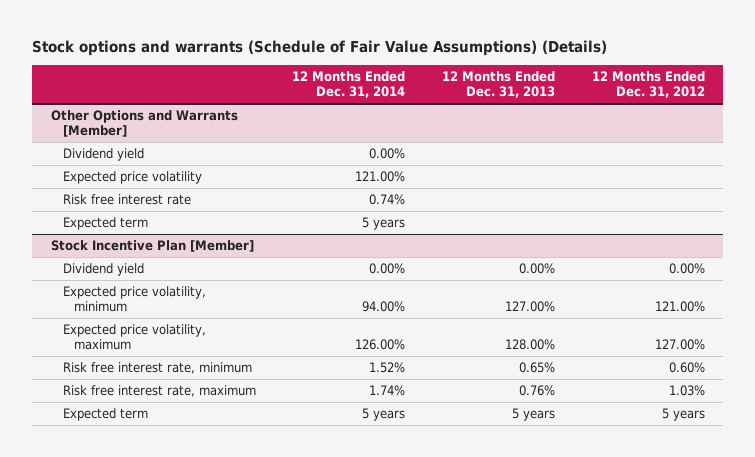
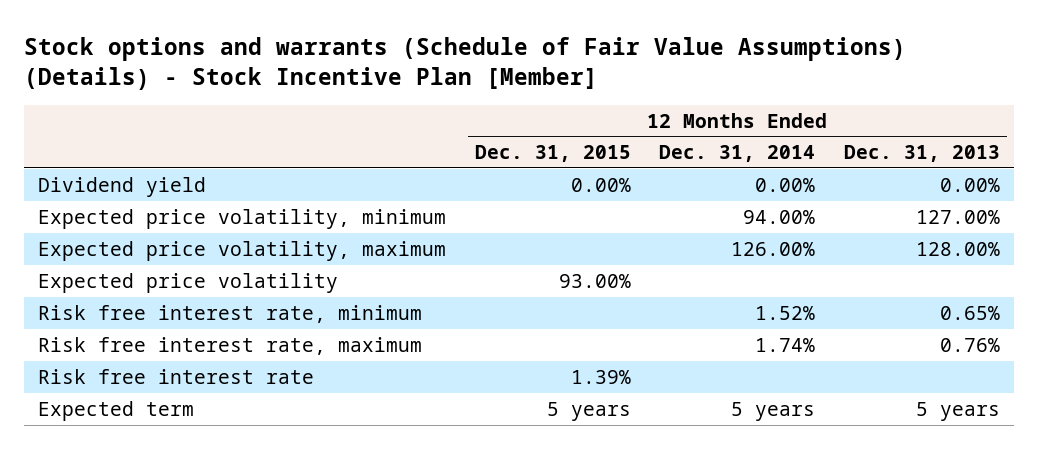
- Stock options and warrants (Schedule of Fair Value Assumptions) (Details)
+ Stock options and warrants (Schedule of Fair Value Assumptions) (Details) - Stock Incentive Plan [Member]
- | 12 Months Ended Dec. 31, 2014 | 12 Months Ended Dec. 31, 2013 | 12 Months Ended Dec. 31, 2012
+ | 12 Months Ended Dec. 31, 2015 | 12 Months Ended Dec. 31, 2014 | 12 Months Ended Dec. 31, 2013
- Other Options and Warrants [Member]
- Dividend yield | 0.00% | |
- Expected price volatility | 121.00% | |
- Risk free interest rate | 0.74% | |
- Expected term | 5 years | |
- Stock Incentive Plan [Member]
+ Expected price volatility | 93.00% | |
+ Risk free interest rate | 1.39% | |

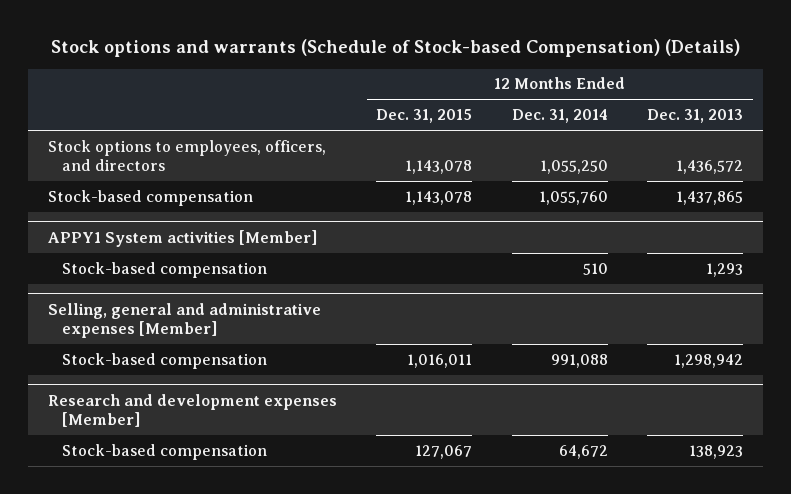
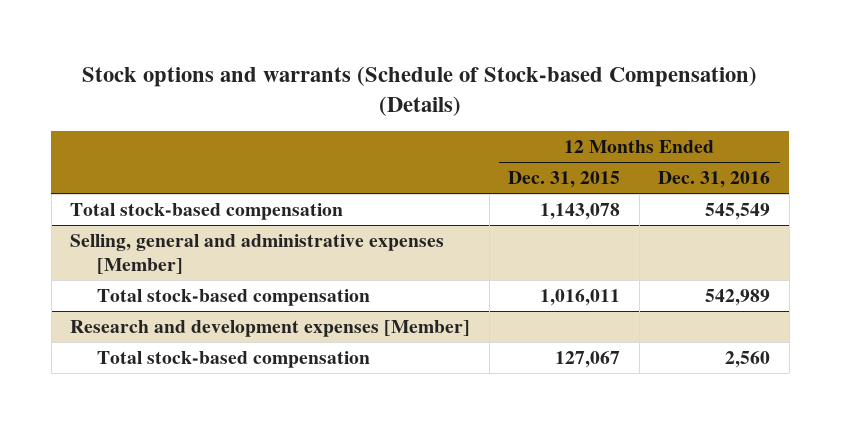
- | 12 Months Ended Dec. 31, 2015 | 12 Months Ended Dec. 31, 2014 | 12 Months Ended Dec. 31, 2013
+ | 12 Months Ended Dec. 31, 2015 | 12 Months Ended Dec. 31, 2016
- Stock options to employees, officers, and directors | 1,143,078 | 1,055,250 | 1,436,572
- Stock-based compensation | 1,143,078 | 1,055,760 | 1,437,865
- APPY1 System activities [Member]
- Stock-based compensation | | 510 | 1,293
+ Total stock-based compensation | 1,143,078 | 545,549
@ Selling, general and administrative expenses [Member]
- Stock-based compensation | 1,016,011 | 991,088 | 1,298,942
+ Total stock-based compensation | 1,016,011 | 542,989
@ Research and development expenses [Member]
- Stock-based compensation | 127,067 | 64,672 | 138,923
+ Total stock-based compensation | 127,067 | 2,560

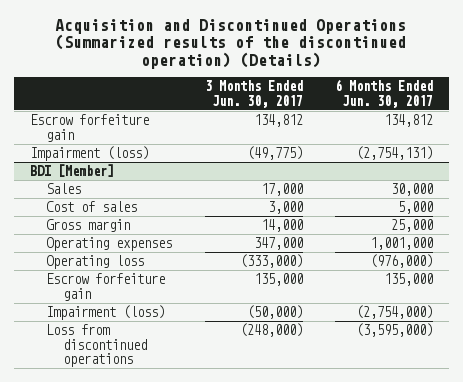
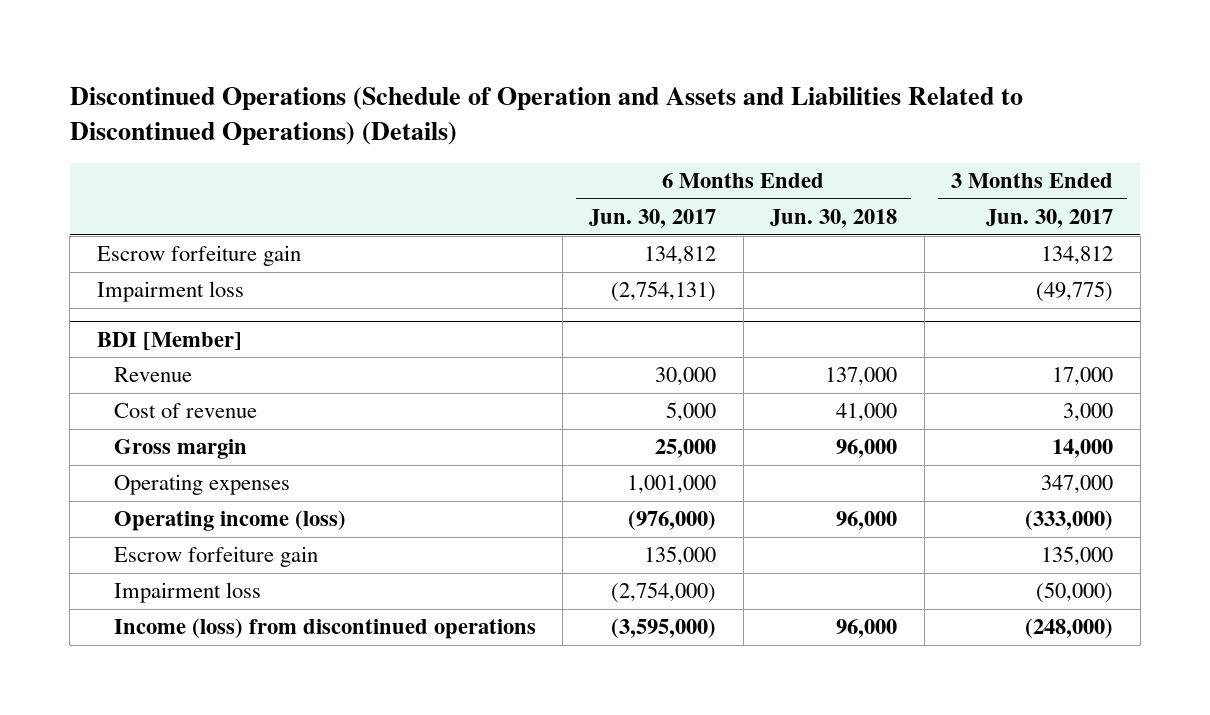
- Acquisition and Discontinued Operations (Summarized results of the discontinued operation) (Details)
+ Discontinued Operations (Schedule of Operation and Assets and Liabilities Related to Discontinued Operations) (Details)
- | 3 Months Ended Jun. 30, 2017 | 6 Months Ended Jun. 30, 2017
+ | 6 Months Ended Jun. 30, 2017 | 6 Months Ended Jun. 30, 2018 | 3 Months Ended Jun. 30, 2017
- Impairment (loss) | (49,775) | (2,754,131)
+ Impairment loss | (2,754,131) | | (49,775)
@ BDI [Member]
- Sales | 17,000 | 30,000
- Cost of sales | 3,000 | 5,000
+ Revenue | 30,000 | 137,000 | 17,000
+ Cost of revenue | 5,000 | 41,000 | 3,000
- Operating loss | (333,000) | (976,000)
+ Operating income (loss) | (976,000) | 96,000 | (333,000)
- Impairment (loss) | (50,000) | (2,754,000)
- Loss from discontinued operations | (248,000) | (3,595,000)
+ Impairment loss | (2,754,000) | | (50,000)
+ Income (loss) from discontinued operations | (3,595,000) | 96,000 | (248,000)

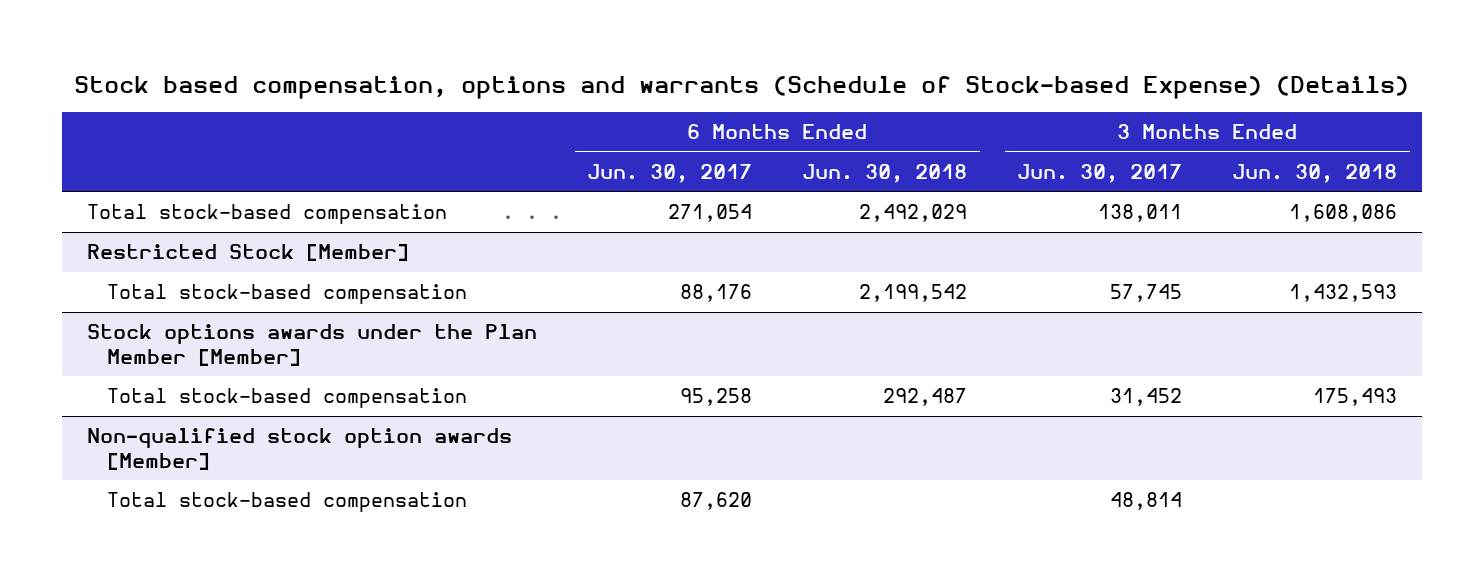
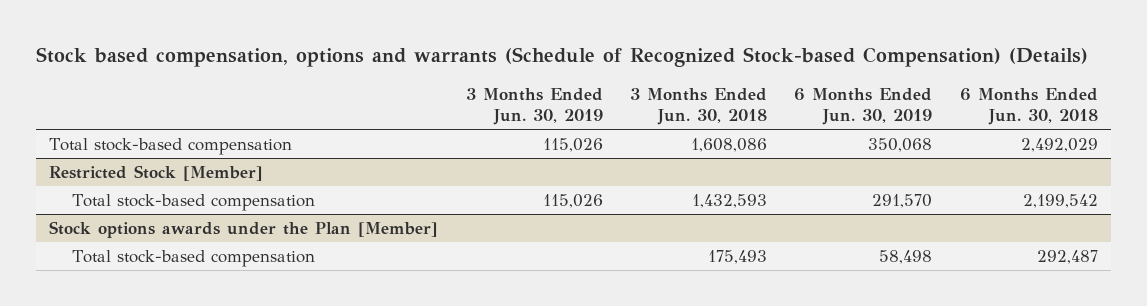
- Stock based compensation, options and warrants (Schedule of Stock-based Expense) (Details)
+ Stock based compensation, options and warrants (Schedule of Recognized Stock-based Compensation) (Details)
- | 6 Months Ended Jun. 30, 2017 | 6 Months Ended Jun. 30, 2018 | 3 Months Ended Jun. 30, 2017 | 3 Months Ended Jun. 30, 2018
+ | 3 Months Ended Jun. 30, 2019 | 3 Months Ended Jun. 30, 2018 | 6 Months Ended Jun. 30, 2019 | 6 Months Ended Jun. 30, 2018
- Stock options awards under the Plan Member [Member]
+ Stock options awards under the Plan [Member]
- Non-qualified stock option awards [Member]
- Total stock-based compensation | 87,620 | | 48,814 |

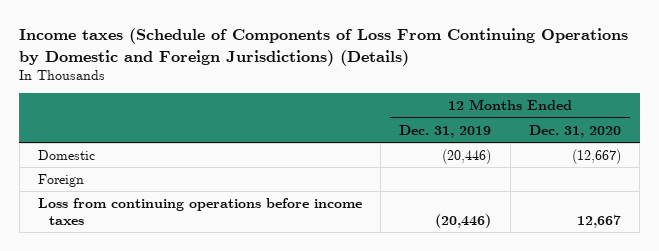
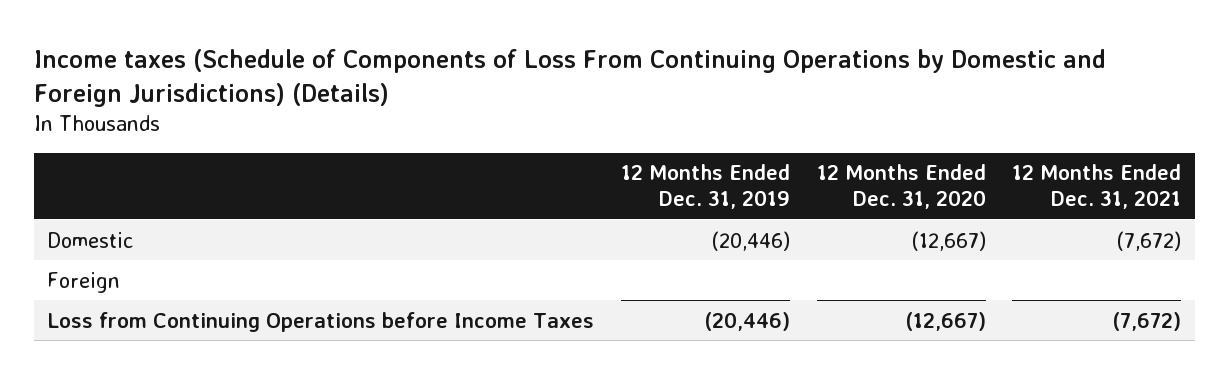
- | 12 Months Ended Dec. 31, 2019 | 12 Months Ended Dec. 31, 2020
+ | 12 Months Ended Dec. 31, 2019 | 12 Months Ended Dec. 31, 2020 | 12 Months Ended Dec. 31, 2021
- Loss from continuing operations before income taxes | (20,446) | 12,667
+ Loss from Continuing Operations before Income Taxes | (20,446) | (12,667) | (7,672)

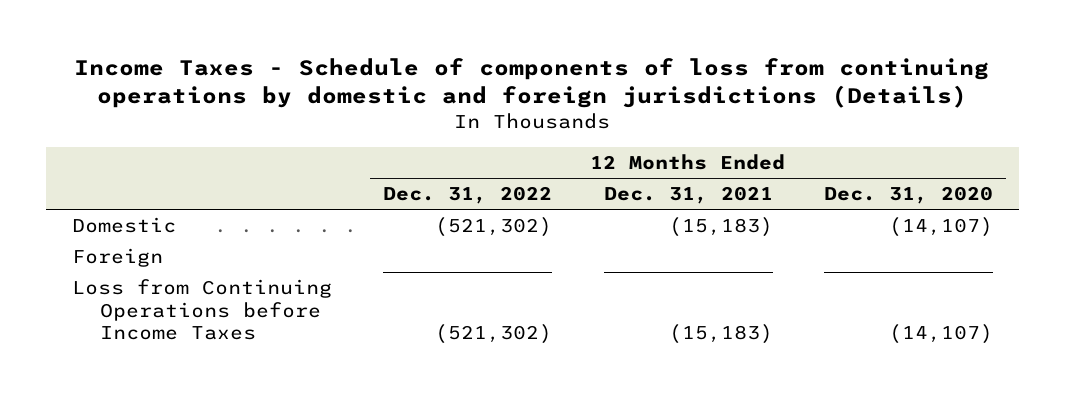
- Income taxes (Schedule of Components of Loss From Continuing Operations by Domestic and Foreign Jurisdictions) (Details)
+ Income Taxes - Schedule of components of loss from continuing operations by domestic and foreign jurisdictions (Details)
- | 12 Months Ended Dec. 31, 2019 | 12 Months Ended Dec. 31, 2020 | 12 Months Ended Dec. 31, 2021
+ | 12 Months Ended Dec. 31, 2022 | 12 Months Ended Dec. 31, 2021 | 12 Months Ended Dec. 31, 2020
- Domestic | (20,446) | (12,667) | (7,672)
+ Domestic | (521,302) | (15,183) | (14,107)
- Loss from Continuing Operations before Income Taxes | (20,446) | (12,667) | (7,672)
+ Loss from Continuing Operations before Income Taxes | (521,302) | (15,183) | (14,107)

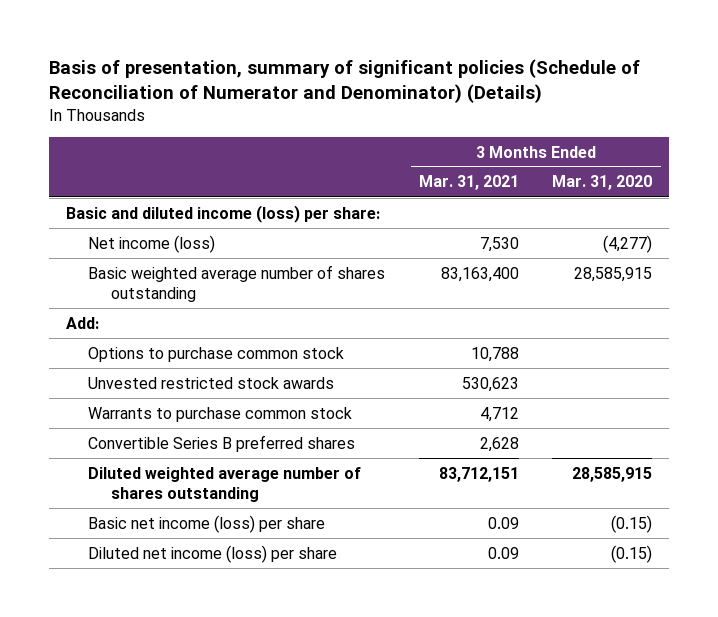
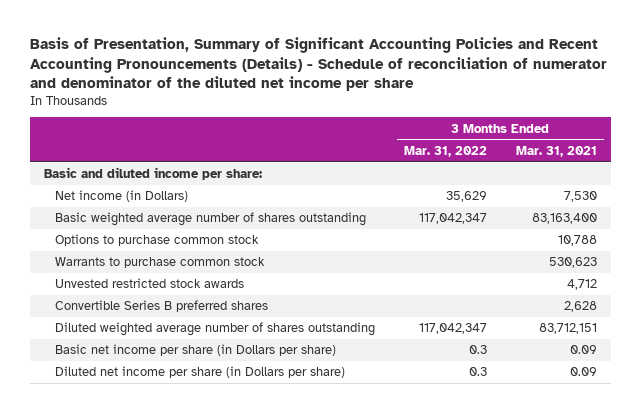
- Basis of presentation, summary of significant policies (Schedule of Reconciliation of Numerator and Denominator) (Details)
+ Basis of Presentation, Summary of Significant Accounting Policies and Recent Accounting Pronouncements (Details) - Schedule of reconciliation of numerator and denominator of the diluted net income per share
- | 3 Months Ended Mar. 31, 2021 | 3 Months Ended Mar. 31, 2020
+ | 3 Months Ended Mar. 31, 2022 | 3 Months Ended Mar. 31, 2021
- Basic and diluted income (loss) per share:
- Net income (loss) | 7,530 | (4,277)
+ Basic and diluted income per share:
+ Net income (in Dollars) | 35,629 | 7,530
- Add:
- Unvested restricted stock awards | 530,623 |
- Warrants to purchase common stock | 4,712 |
+ Warrants to purchase common stock | | 530,623
+ Unvested restricted stock awards | | 4,712
- Basic net income (loss) per share | 0.09 | (0.15)
- Diluted net income (loss) per share | 0.09 | (0.15)
+ Basic net income per share (in Dollars per share) | 0.3 | 0.09
+ Diluted net income per share (in Dollars per share) | 0.3 | 0.09

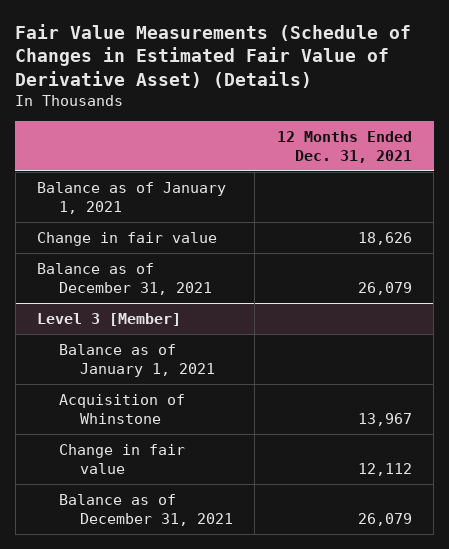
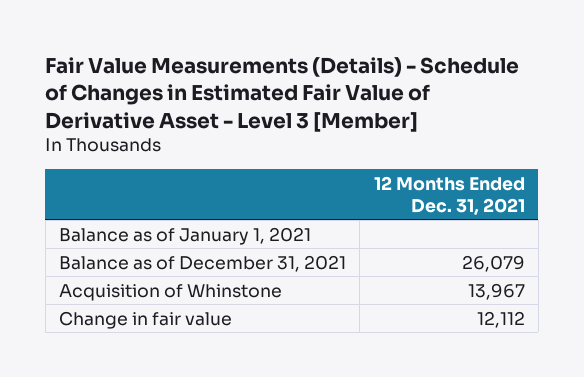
- Fair Value Measurements (Schedule of Changes in Estimated Fair Value of Derivative Asset) (Details)
+ Fair Value Measurements (Details) - Schedule of Changes in Estimated Fair Value of Derivative Asset - Level 3 [Member]
- Change in fair value | 18,626
- Level 3 [Member]
- Balance as of January 1, 2021
- Balance as of December 31, 2021 | 26,079

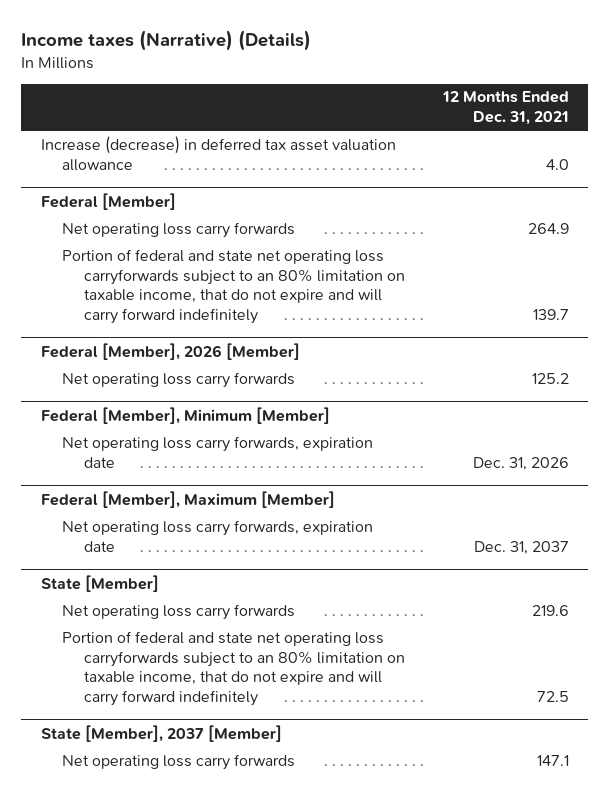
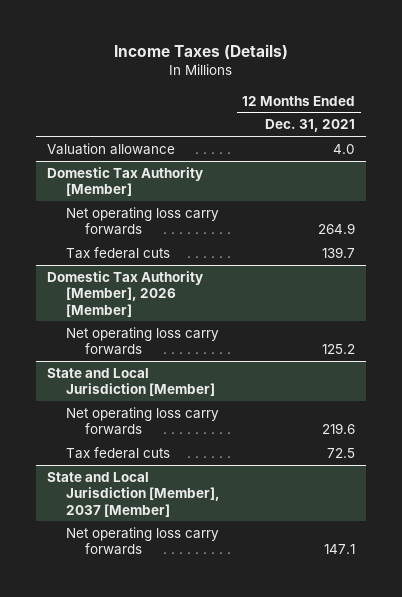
- Income taxes (Narrative) (Details)
+ Income Taxes (Details)
- Increase (decrease) in deferred tax asset valuation allowance | 4.0
- Federal [Member]
+ Valuation allowance | 4.0
+ Domestic Tax Authority [Member]
- Portion of federal and state net operating loss carryforwards subject to an 80% limitation on taxable income, that do not expire and will carry forward indefinitely | 139.7
- Federal [Member], 2026 [Member]
+ Tax federal cuts | 139.7
+ Domestic Tax Authority [Member], 2026 [Member]
- Federal [Member], Minimum [Member]
- Net operating loss carry forwards, expiration date | Dec. 31, 2026
- Federal [Member], Maximum [Member]
- Net operating loss carry forwards, expiration date | Dec. 31, 2037
- State [Member]
+ State and Local Jurisdiction [Member]
- Portion of federal and state net operating loss carryforwards subject to an 80% limitation on taxable income, that do not expire and will carry forward indefinitely | 72.5
- State [Member], 2037 [Member]
+ Tax federal cuts | 72.5
+ State and Local Jurisdiction [Member], 2037 [Member]

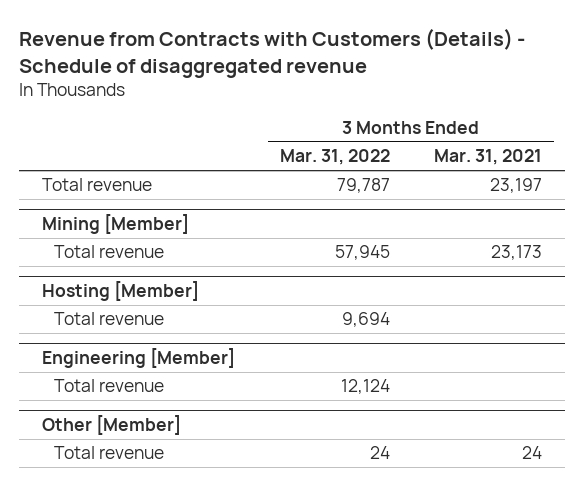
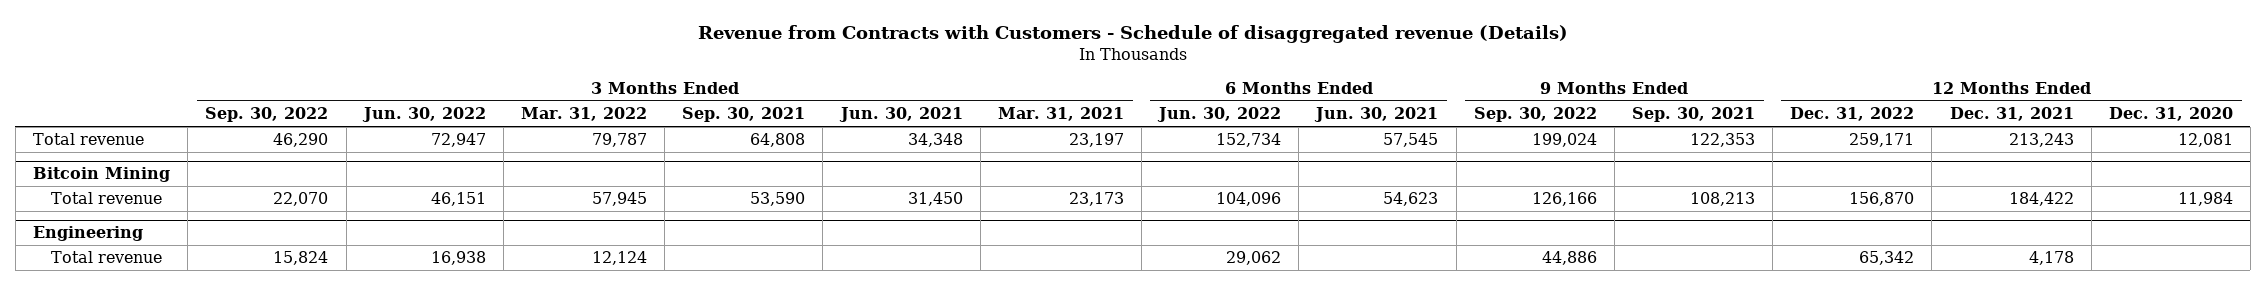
- Revenue from Contracts with Customers (Details) - Schedule of disaggregated revenue
+ Revenue from Contracts with Customers - Schedule of disaggregated revenue (Details)
- | 3 Months Ended Mar. 31, 2022 | 3 Months Ended Mar. 31, 2021
+ | 3 Months Ended Sep. 30, 2022 | 3 Months Ended Jun. 30, 2022 | 3 Months Ended Mar. 31, 2022 | 3 Months Ended Sep. 30, 2021 | 3 Months Ended Jun. 30, 2021 | 3 Months Ended Mar. 31, 2021 | 6 Months Ended Jun. 30, 2022 | 6 Months Ended Jun. 30, 2021 | 9 Months Ended Sep. 30, 2022 | 9 Months Ended Sep. 30, 2021 | 12 Months Ended Dec. 31, 2022 | 12 Months Ended Dec. 31, 2021 | 12 Months Ended Dec. 31, 2020
- Mining [Member]
+ Bitcoin Mining
- Hosting [Member]
- Total revenue | 9,694 |
- Engineering [Member]
+ Engineering
- Other [Member]
- Total revenue | 24 | 24

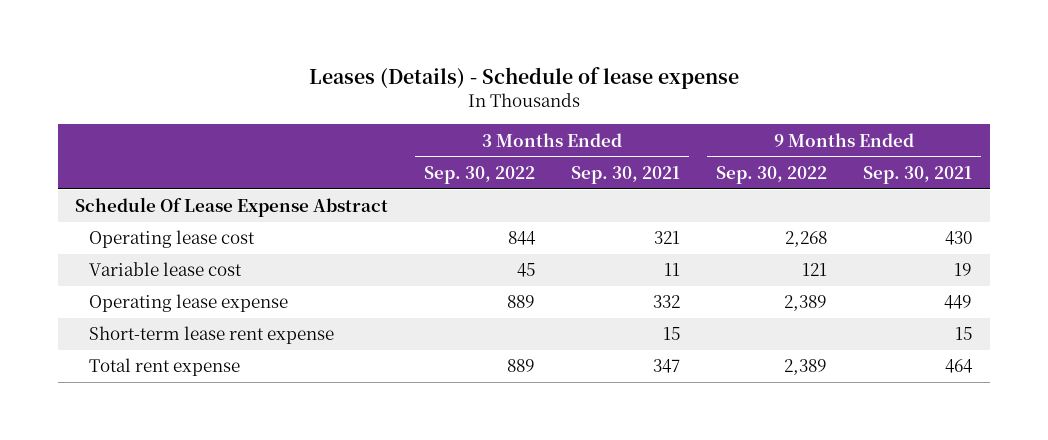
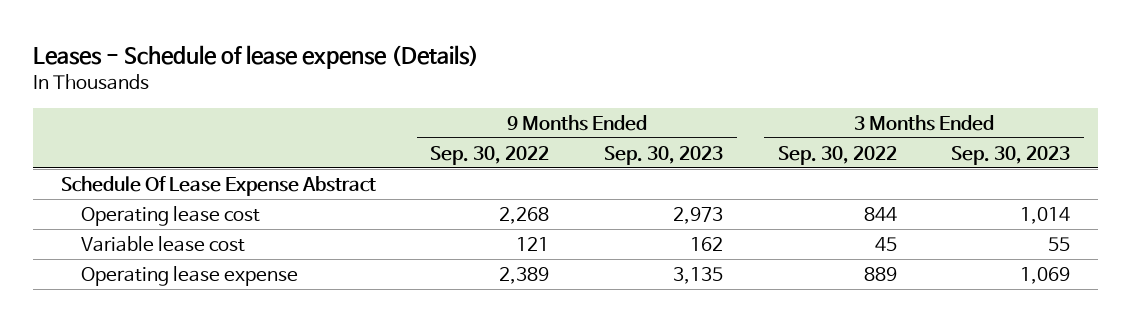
- Leases (Details) - Schedule of lease expense
+ Leases - Schedule of lease expense (Details)
- | 3 Months Ended Sep. 30, 2022 | 3 Months Ended Sep. 30, 2021 | 9 Months Ended Sep. 30, 2022 | 9 Months Ended Sep. 30, 2021
+ | 9 Months Ended Sep. 30, 2022 | 9 Months Ended Sep. 30, 2023 | 3 Months Ended Sep. 30, 2022 | 3 Months Ended Sep. 30, 2023
- Short-term lease rent expense | | 15 | | 15
- Total rent expense | 889 | 347 | 2,389 | 464

